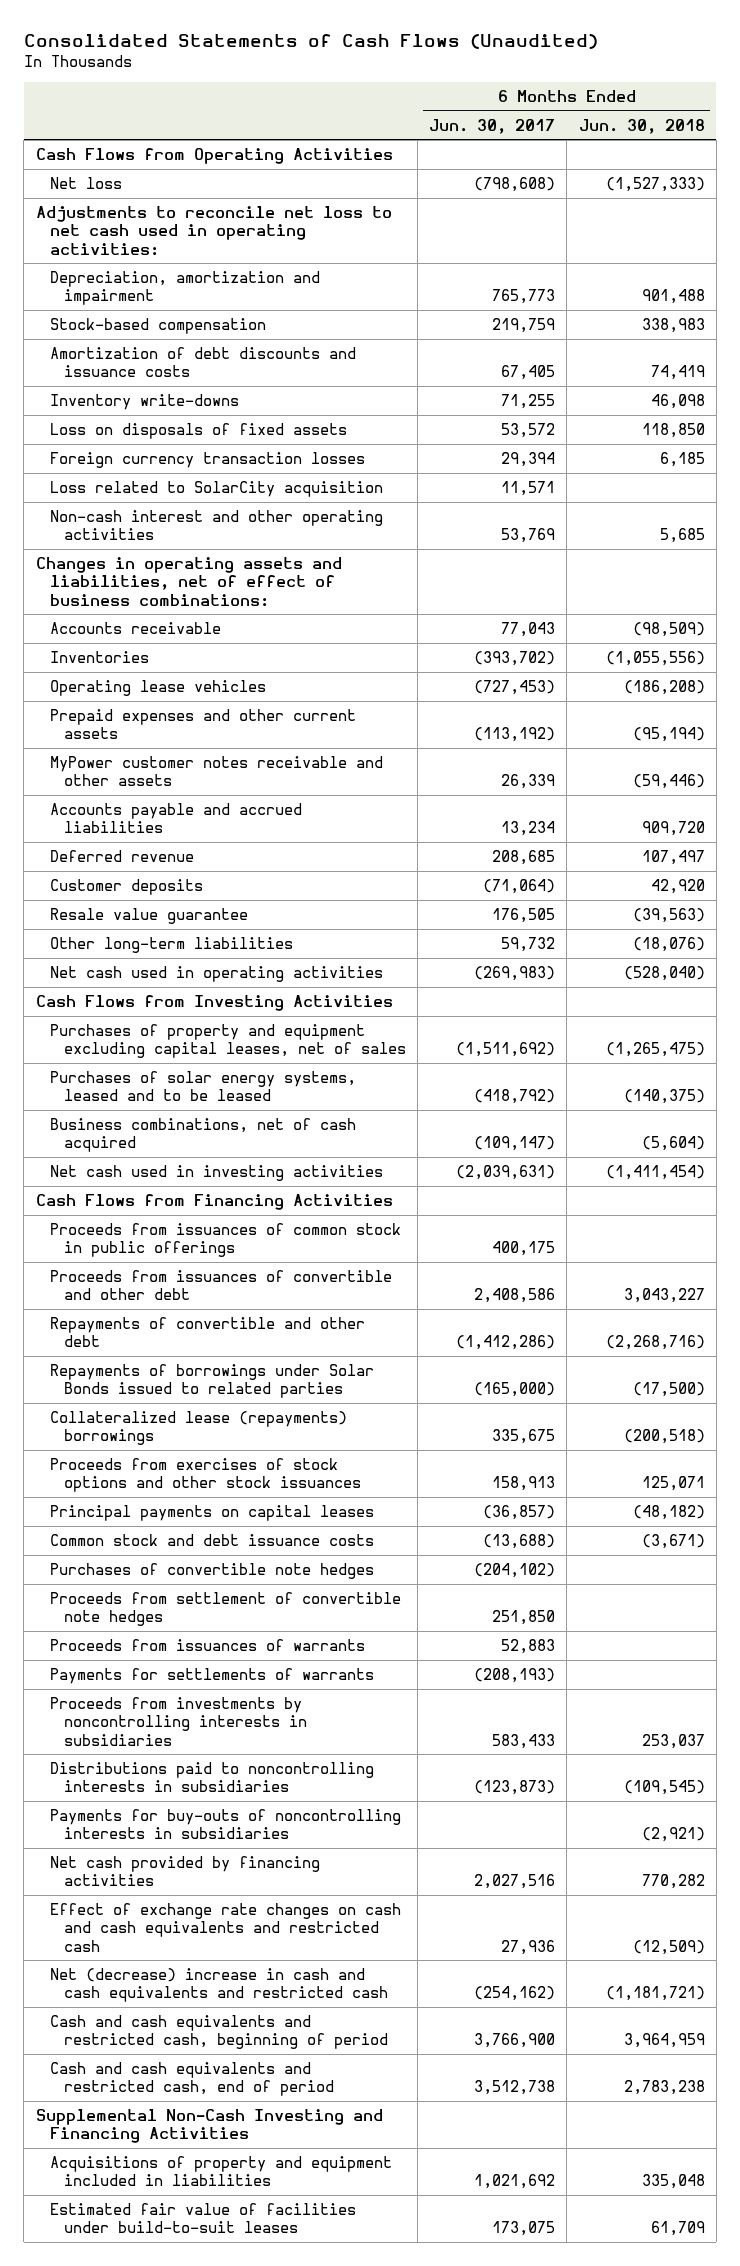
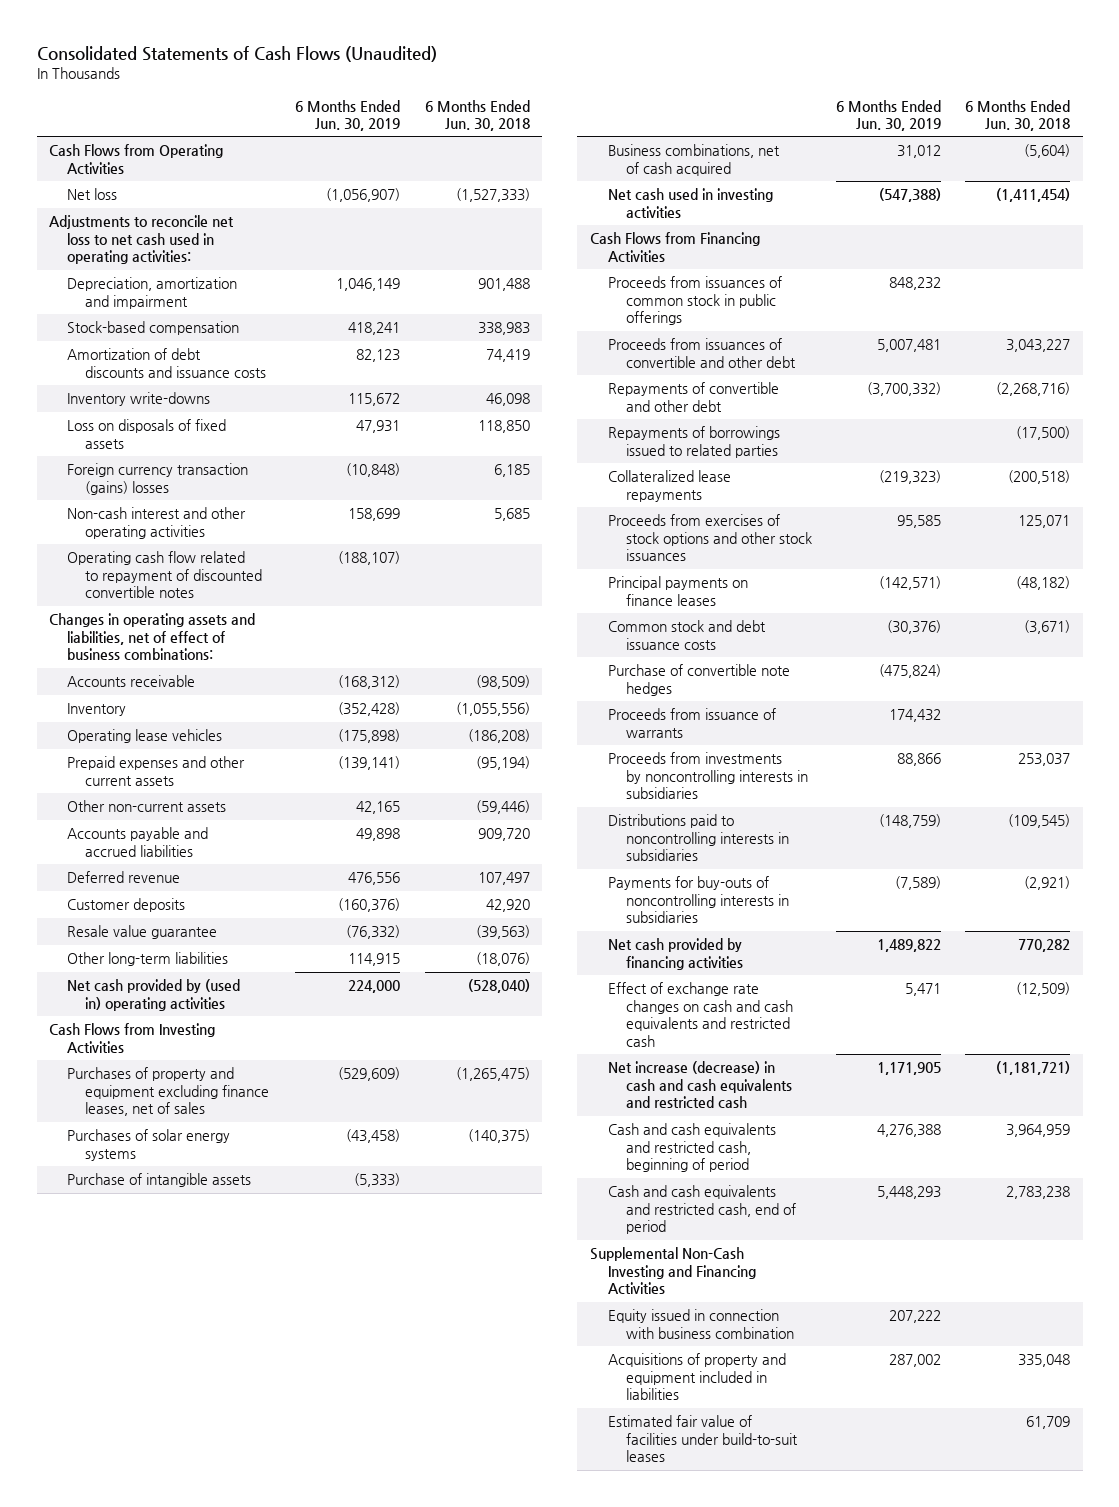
- | 6 Months Ended Jun. 30, 2017 | 6 Months Ended Jun. 30, 2018
+ | 6 Months Ended Jun. 30, 2019 | 6 Months Ended Jun. 30, 2018
- Foreign currency transaction losses | 29,394 | 6,185
- Loss related to SolarCity acquisition | 11,571 |
+ Foreign currency transaction (gains) losses | (10,848) | 6,185
+ Operating cash flow related to repayment of discounted convertible notes | (188,107) |
- Inventories | (393,702) | (1,055,556)
+ Inventory | (352,428) | (1,055,556)
- MyPower customer notes receivable and other assets | 26,339 | (59,446)
+ Other non-current assets | 42,165 | (59,446)
- Net cash used in operating activities | (269,983) | (528,040)
+ Net cash provided by (used in) operating activities | 224,000 | (528,040)
- Purchases of property and equipment excluding capital leases, net of sales | (1,511,692) | (1,265,475)
- Purchases of solar energy systems, leased and to be leased | (418,792) | (140,375)
+ Purchases of property and equipment excluding finance leases, net of sales | (529,609) | (1,265,475)
+ Purchases of solar energy systems | (43,458) | (140,375)
+ Purchase of intangible assets | (5,333) |
- Repayments of borrowings under Solar Bonds issued to related parties | (165,000) | (17,500)
- Collateralized lease (repayments) borrowings | 335,675 | (200,518)
+ Repayments of borrowings issued to related parties | | (17,500)
+ Collateralized lease repayments | (219,323) | (200,518)
- Principal payments on capital leases | (36,857) | (48,182)
+ Principal payments on finance leases | (142,571) | (48,182)
- Purchases of convertible note hedges | (204,102) |
- Proceeds from settlement of convertible note hedges | 251,850 |
- Proceeds from issuances of warrants | 52,883 |
- Payments for settlements of warrants | (208,193) |
+ Purchase of convertible note hedges | (475,824) |
+ Proceeds from issuance of warrants | 174,432 |
- Net (decrease) increase in cash and cash equivalents and restricted cash | (254,162) | (1,181,721)
+ Net increase (decrease) in cash and cash equivalents and restricted cash | 1,171,905 | (1,181,721)
+ Equity issued in connection with business combination | 207,222 |

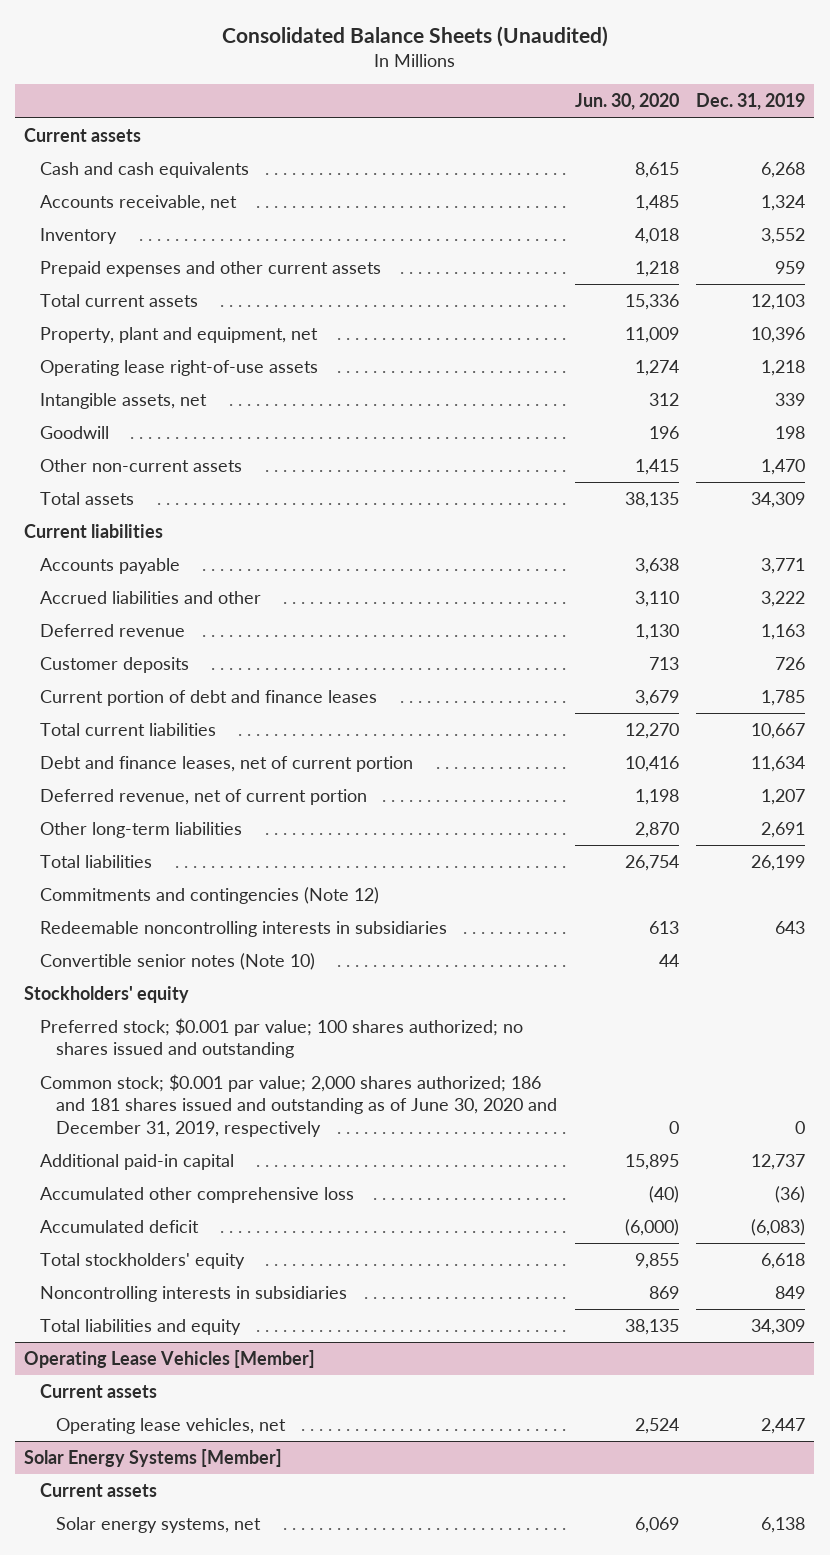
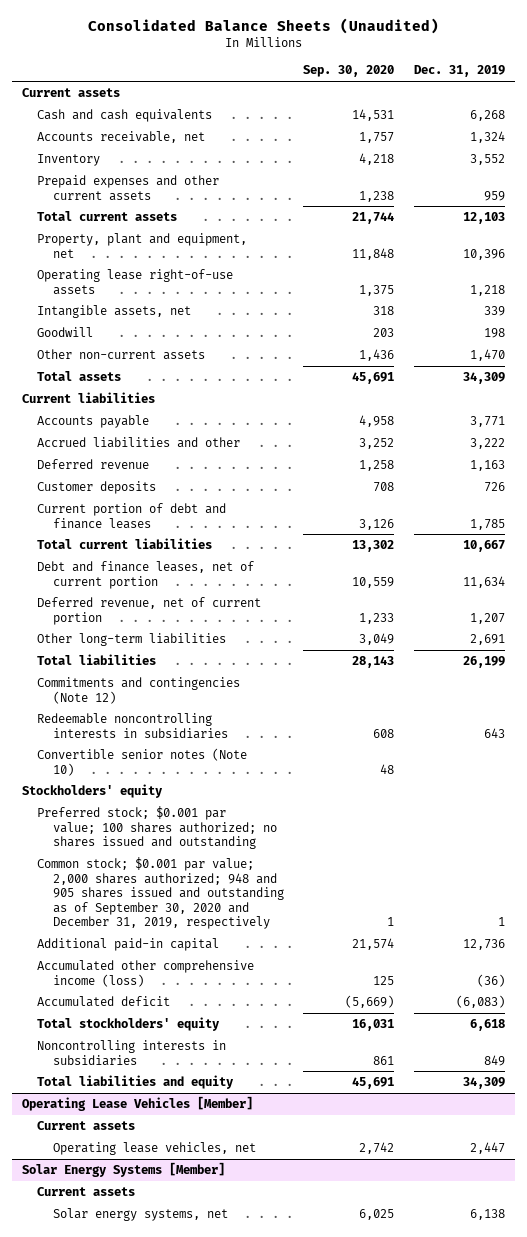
- | Jun. 30, 2020 | Dec. 31, 2019
+ | Sep. 30, 2020 | Dec. 31, 2019
- Common stock; $0.001 par value; 2,000 shares authorized; 186 and 181 shares issued and outstanding as of June 30, 2020 and December 31, 2019, respectively | 0 | 0
- Additional paid-in capital | 15,895 | 12,737
- Accumulated other comprehensive loss | (40) | (36)
+ Common stock; $0.001 par value; 2,000 shares authorized; 948 and 905 shares issued and outstanding as of September 30, 2020 and December 31, 2019, respectively | 1 | 1
+ Additional paid-in capital | 21,574 | 12,736
+ Accumulated other comprehensive income (loss) | 125 | (36)

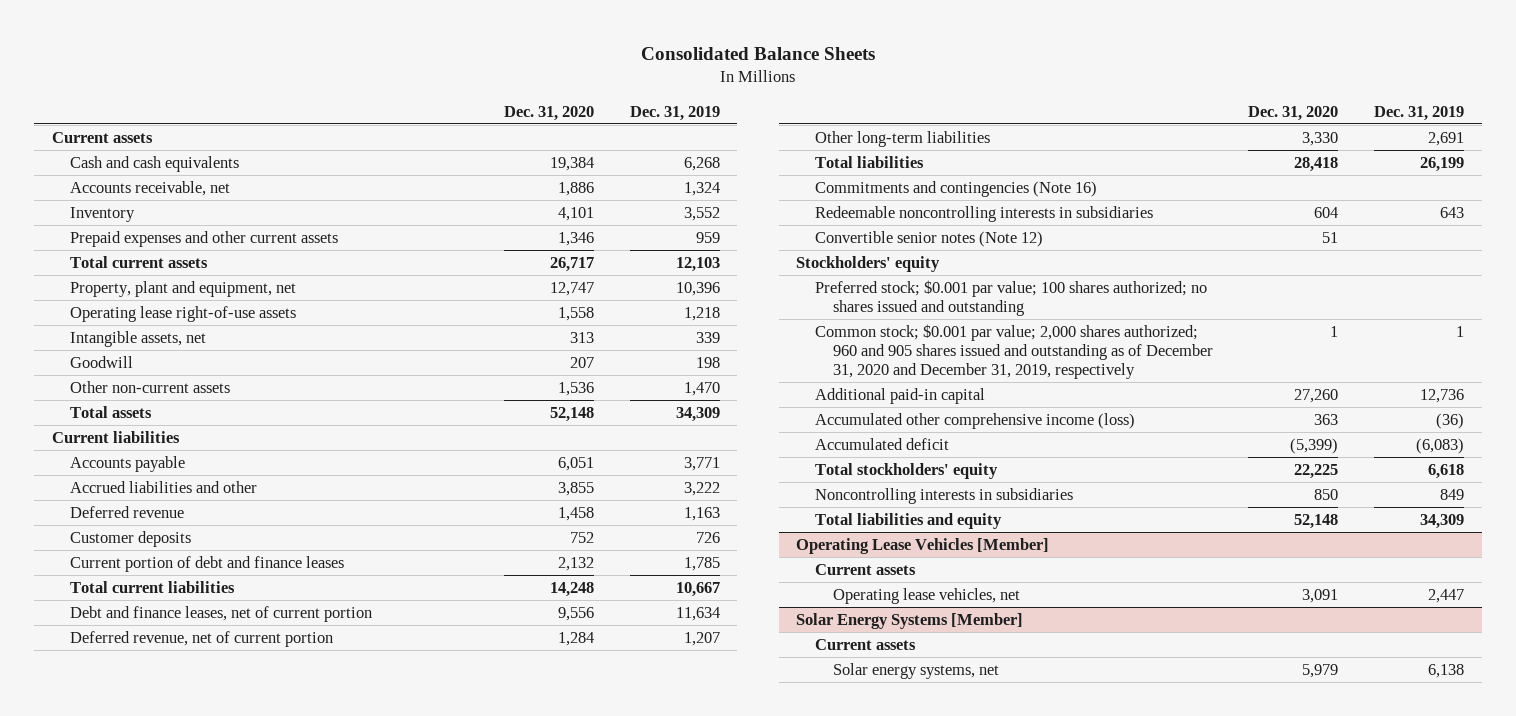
- Consolidated Balance Sheets (Unaudited)
+ Consolidated Balance Sheets
- | Sep. 30, 2020 | Dec. 31, 2019
+ | Dec. 31, 2020 | Dec. 31, 2019
- Commitments and contingencies (Note 12)
+ Commitments and contingencies (Note 16)
- Convertible senior notes (Note 10) | 48 |
+ Convertible senior notes (Note 12) | 51 |
- Common stock; $0.001 par value; 2,000 shares authorized; 948 and 905 shares issued and outstanding as of September 30, 2020 and December 31, 2019, respectively | 1 | 1
+ Common stock; $0.001 par value; 2,000 shares authorized; 960 and 905 shares issued and outstanding as of December 31, 2020 and December 31, 2019, respectively | 1 | 1

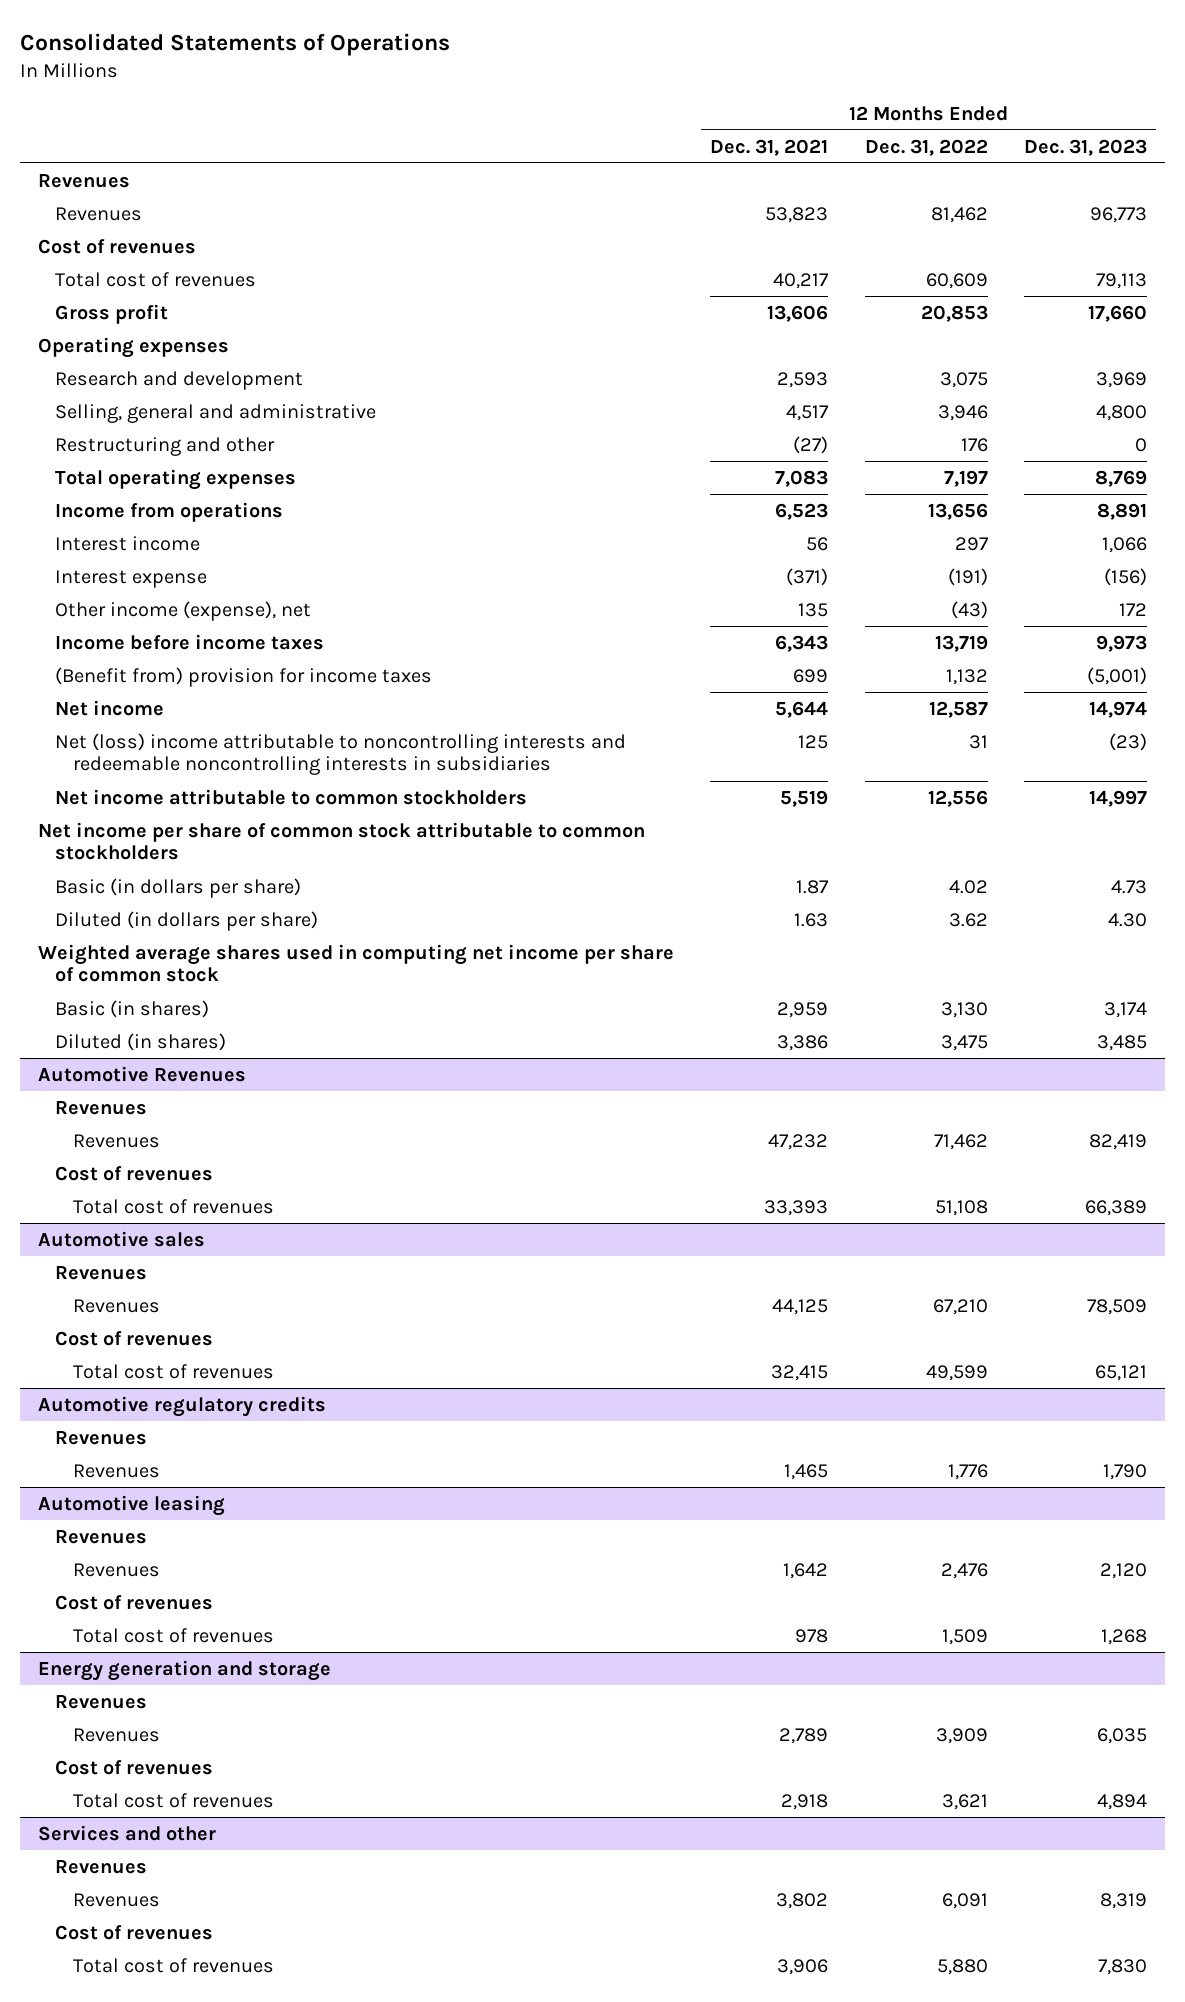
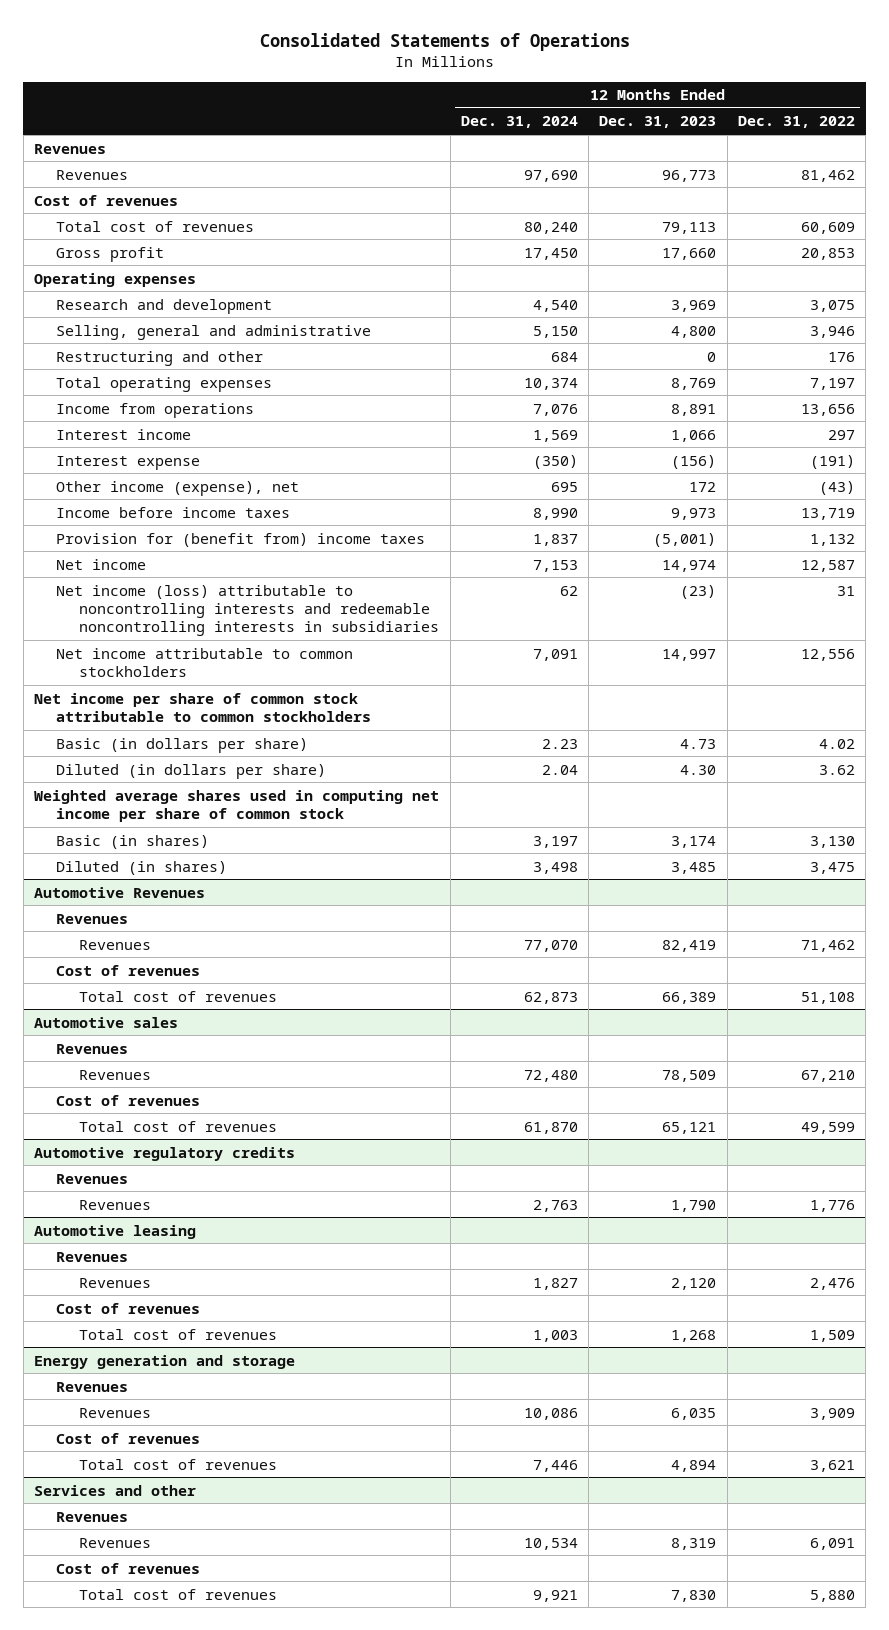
- | 12 Months Ended Dec. 31, 2021 | 12 Months Ended Dec. 31, 2022 | 12 Months Ended Dec. 31, 2023
+ | 12 Months Ended Dec. 31, 2024 | 12 Months Ended Dec. 31, 2023 | 12 Months Ended Dec. 31, 2022
- (Benefit from) provision for income taxes | 699 | 1,132 | (5,001)
+ Provision for (benefit from) income taxes | 1,837 | (5,001) | 1,132
- Net (loss) income attributable to noncontrolling interests and redeemable noncontrolling interests in subsidiaries | 125 | 31 | (23)
+ Net income (loss) attributable to noncontrolling interests and redeemable noncontrolling interests in subsidiaries | 62 | (23) | 31

